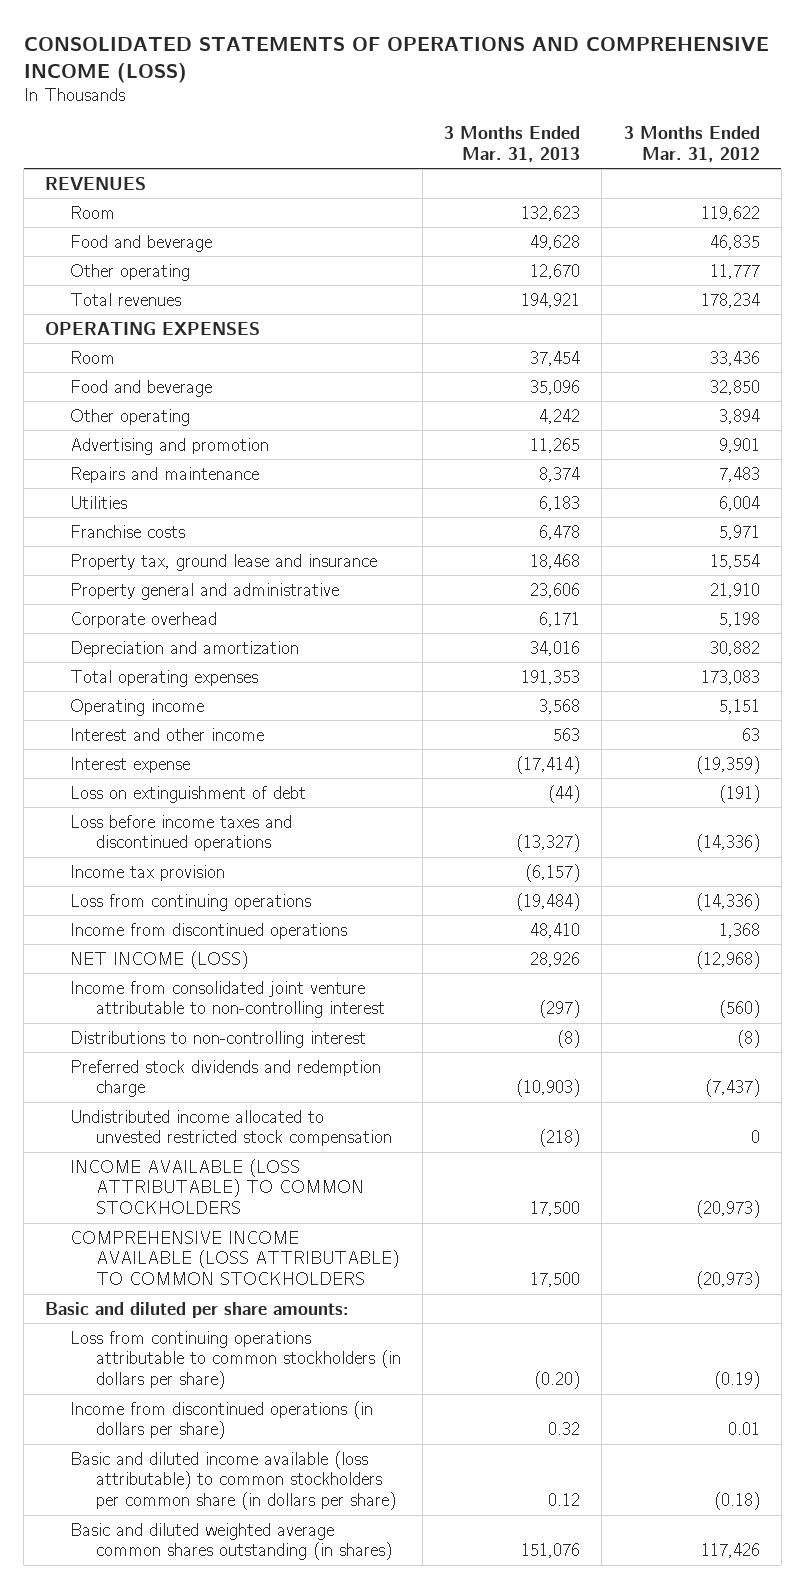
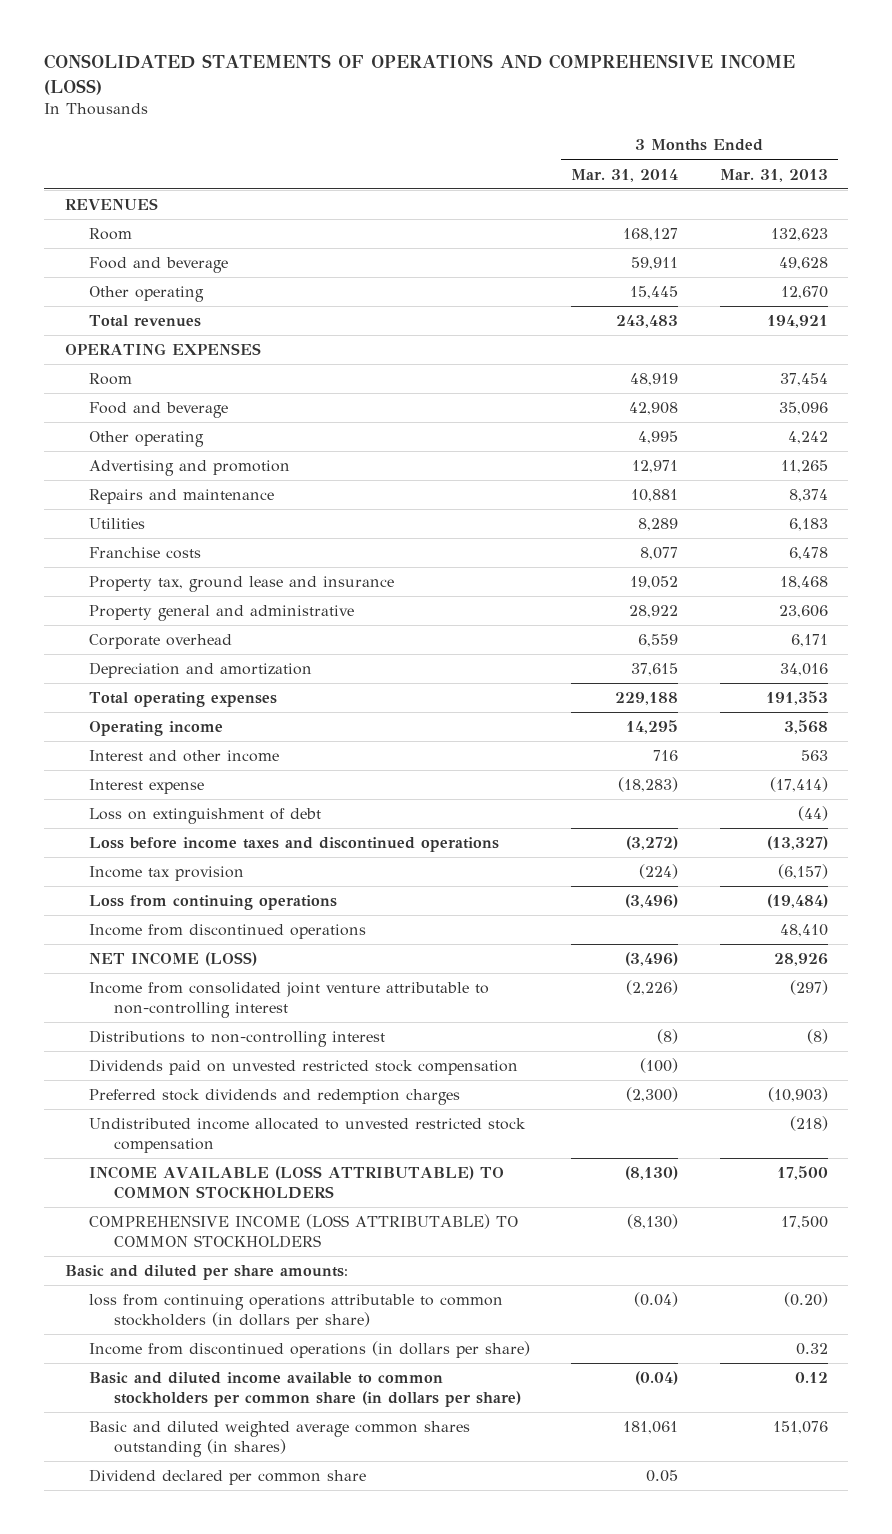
- | 3 Months Ended Mar. 31, 2013 | 3 Months Ended Mar. 31, 2012
+ | 3 Months Ended Mar. 31, 2014 | 3 Months Ended Mar. 31, 2013
- Preferred stock dividends and redemption charge | (10,903) | (7,437)
+ Dividends paid on unvested restricted stock compensation | (100) |
+ Preferred stock dividends and redemption charges | (2,300) | (10,903)
- COMPREHENSIVE INCOME AVAILABLE (LOSS ATTRIBUTABLE) TO COMMON STOCKHOLDERS | 17,500 | (20,973)
+ COMPREHENSIVE INCOME (LOSS ATTRIBUTABLE) TO COMMON STOCKHOLDERS | (8,130) | 17,500
- Loss from continuing operations attributable to common stockholders (in dollars per share) | (0.20) | (0.19)
+ loss from continuing operations attributable to common stockholders (in dollars per share) | (0.04) | (0.20)
- Basic and diluted income available (loss attributable) to common stockholders per common share (in dollars per share) | 0.12 | (0.18)
+ Basic and diluted income available to common stockholders per common share (in dollars per share) | (0.04) | 0.12
+ Dividend declared per common share | 0.05 |

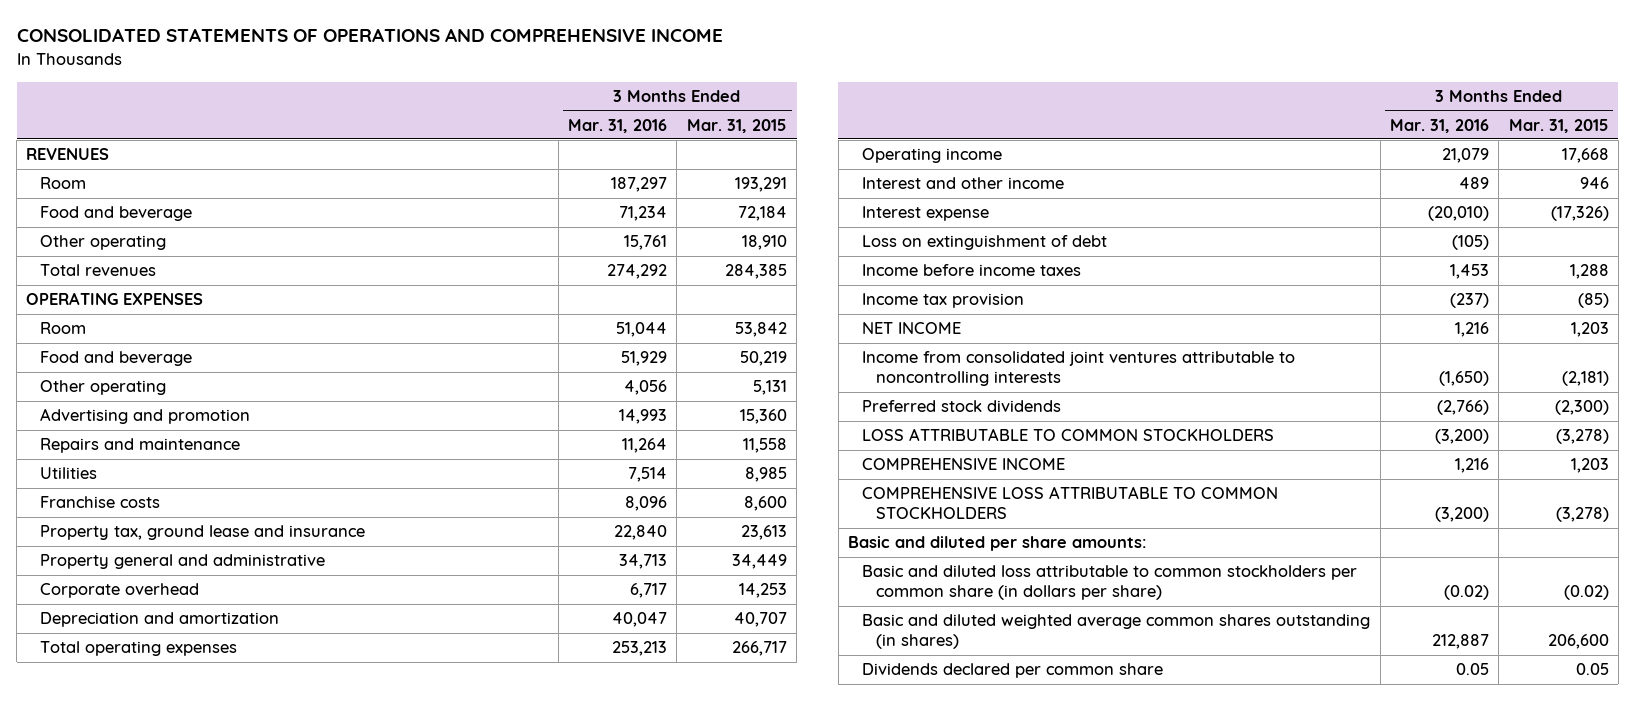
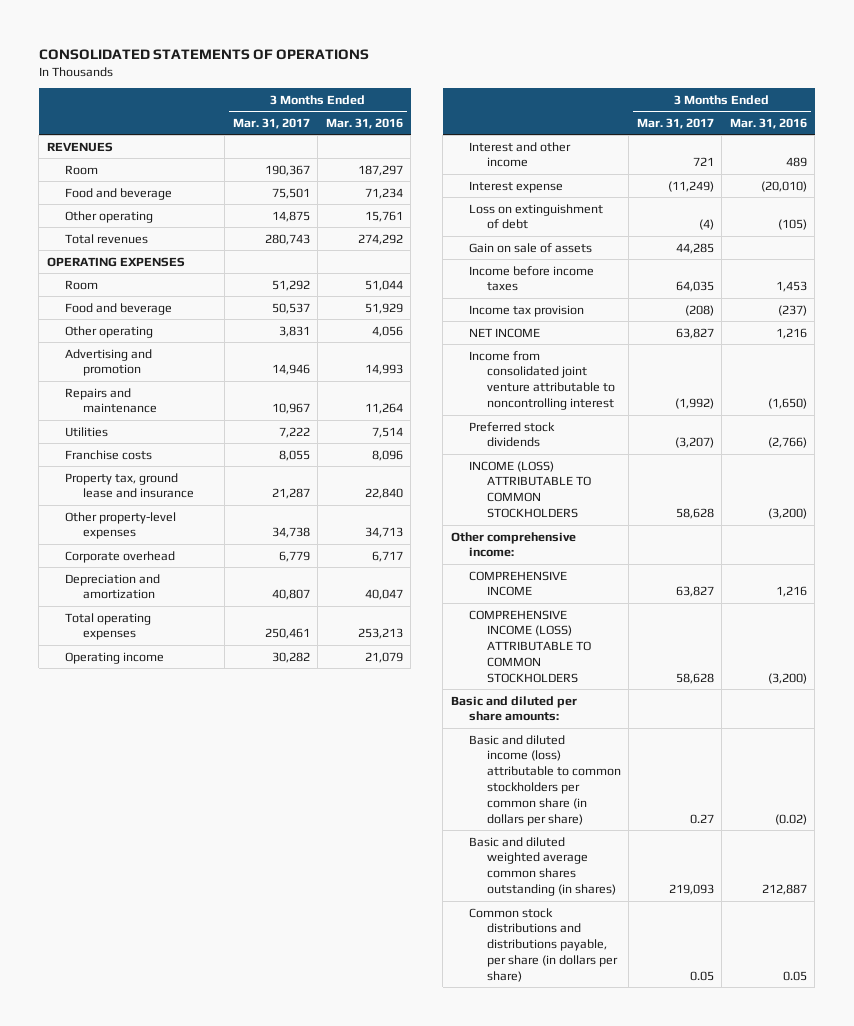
- CONSOLIDATED STATEMENTS OF OPERATIONS AND COMPREHENSIVE INCOME
+ CONSOLIDATED STATEMENTS OF OPERATIONS
- | 3 Months Ended Mar. 31, 2016 | 3 Months Ended Mar. 31, 2015
+ | 3 Months Ended Mar. 31, 2017 | 3 Months Ended Mar. 31, 2016
- Property general and administrative | 34,713 | 34,449
+ Other property-level expenses | 34,738 | 34,713
+ Gain on sale of assets | 44,285 |
- Income from consolidated joint ventures attributable to noncontrolling interests | (1,650) | (2,181)
+ Income from consolidated joint venture attributable to noncontrolling interest | (1,992) | (1,650)
- LOSS ATTRIBUTABLE TO COMMON STOCKHOLDERS | (3,200) | (3,278)
+ INCOME (LOSS) ATTRIBUTABLE TO COMMON STOCKHOLDERS | 58,628 | (3,200)
+ Other comprehensive income:
- COMPREHENSIVE LOSS ATTRIBUTABLE TO COMMON STOCKHOLDERS | (3,200) | (3,278)
+ COMPREHENSIVE INCOME (LOSS) ATTRIBUTABLE TO COMMON STOCKHOLDERS | 58,628 | (3,200)
- Basic and diluted loss attributable to common stockholders per common share (in dollars per share) | (0.02) | (0.02)
+ Basic and diluted income (loss) attributable to common stockholders per common share (in dollars per share) | 0.27 | (0.02)
- Dividends declared per common share | 0.05 | 0.05
+ Common stock distributions and distributions payable, per share (in dollars per share) | 0.05 | 0.05

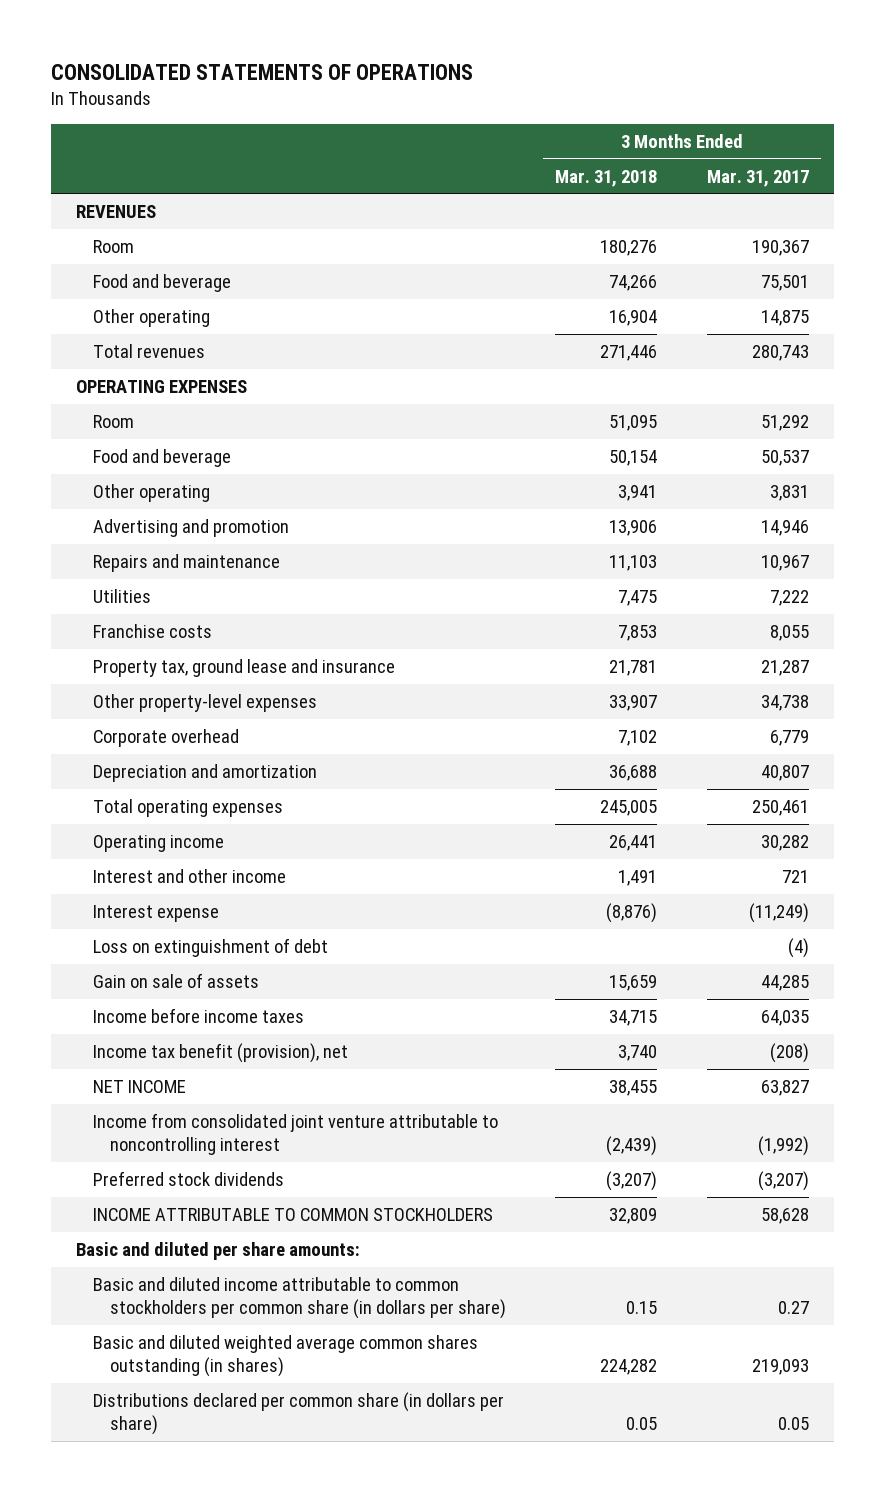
- | 3 Months Ended Mar. 31, 2017 | 3 Months Ended Mar. 31, 2016
+ | 3 Months Ended Mar. 31, 2018 | 3 Months Ended Mar. 31, 2017
- Income tax provision | (208) | (237)
+ Income tax benefit (provision), net | 3,740 | (208)
- INCOME (LOSS) ATTRIBUTABLE TO COMMON STOCKHOLDERS | 58,628 | (3,200)
- Other comprehensive income:
- COMPREHENSIVE INCOME | 63,827 | 1,216
- COMPREHENSIVE INCOME (LOSS) ATTRIBUTABLE TO COMMON STOCKHOLDERS | 58,628 | (3,200)
+ INCOME ATTRIBUTABLE TO COMMON STOCKHOLDERS | 32,809 | 58,628
- Basic and diluted income (loss) attributable to common stockholders per common share (in dollars per share) | 0.27 | (0.02)
+ Basic and diluted income attributable to common stockholders per common share (in dollars per share) | 0.15 | 0.27
- Common stock distributions and distributions payable, per share (in dollars per share) | 0.05 | 0.05
+ Distributions declared per common share (in dollars per share) | 0.05 | 0.05

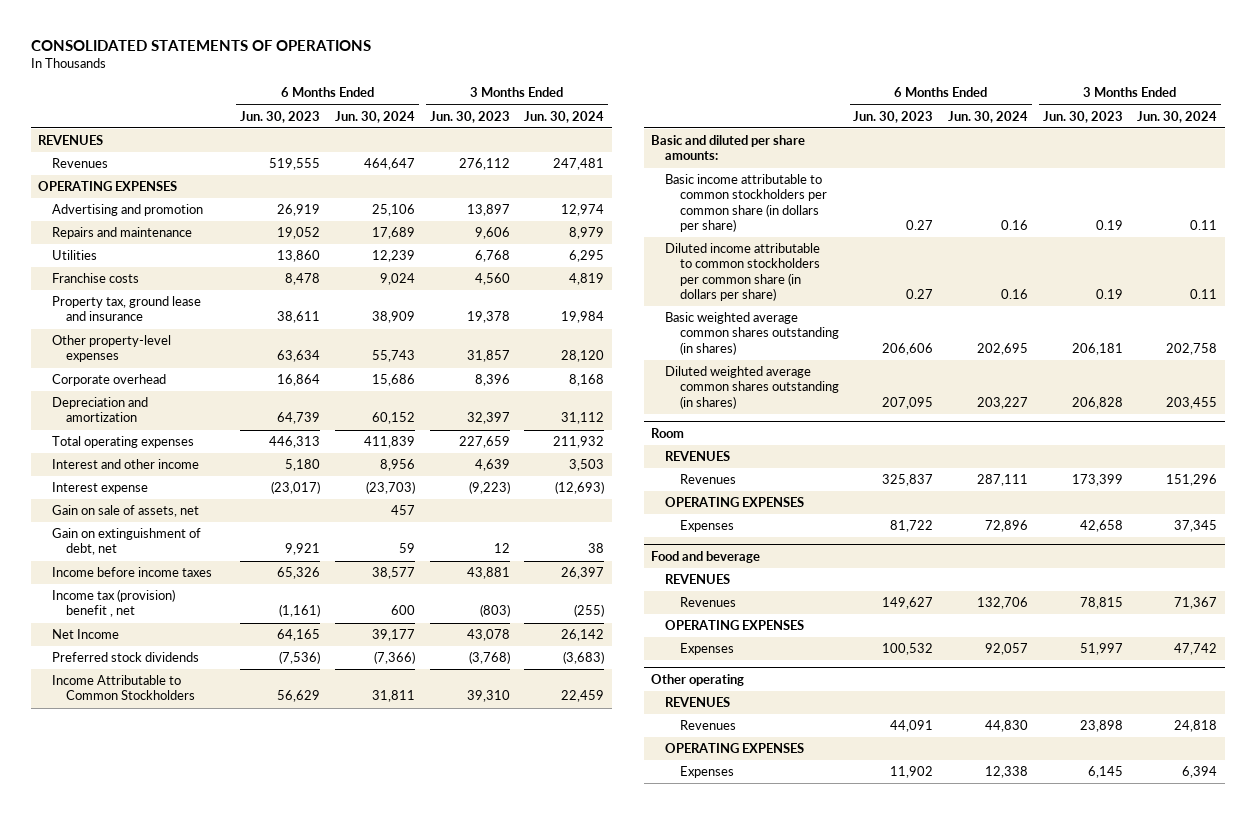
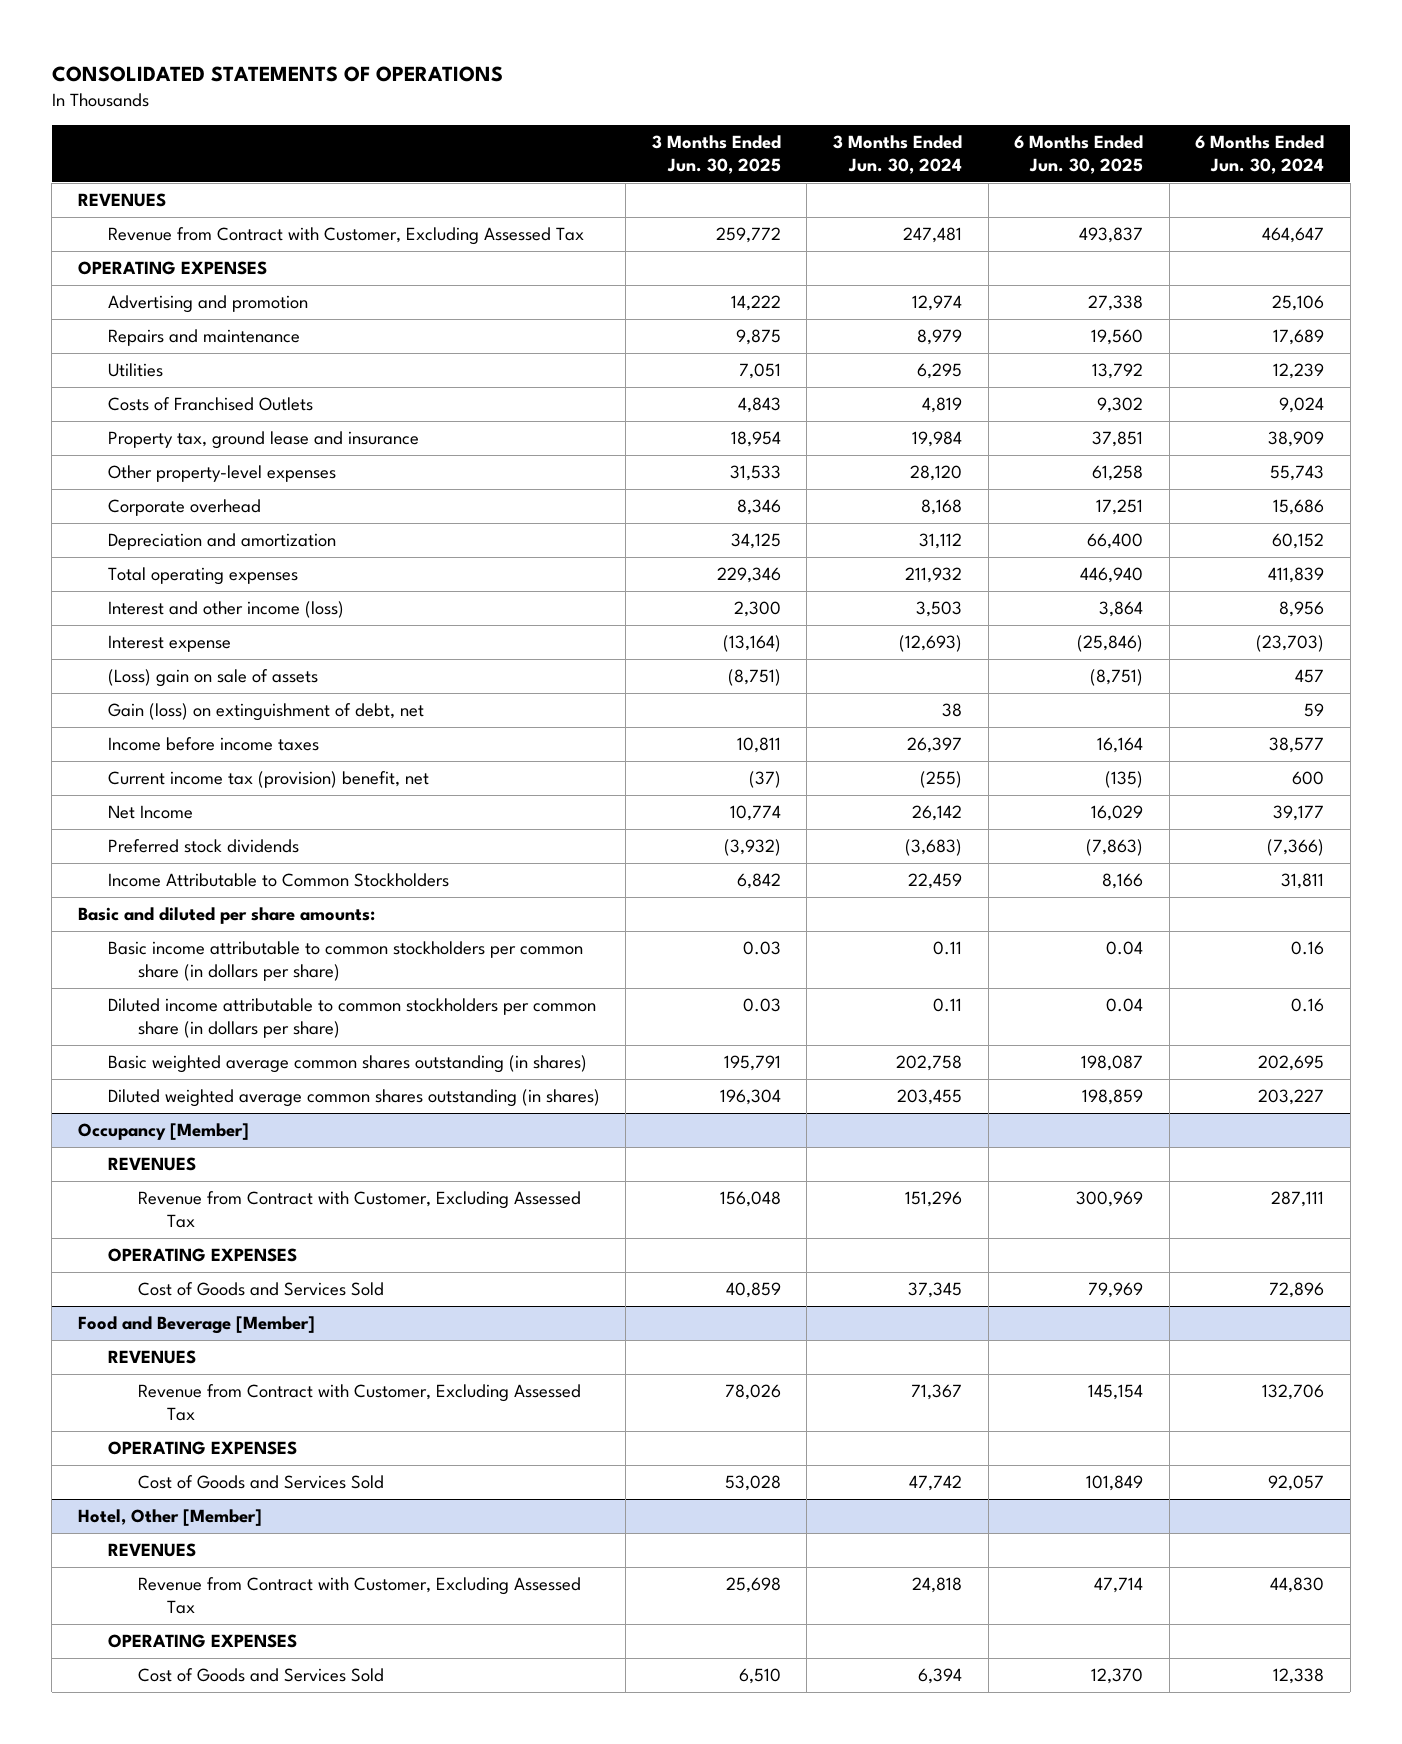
- | 6 Months Ended Jun. 30, 2023 | 6 Months Ended Jun. 30, 2024 | 3 Months Ended Jun. 30, 2023 | 3 Months Ended Jun. 30, 2024
+ | 3 Months Ended Jun. 30, 2025 | 3 Months Ended Jun. 30, 2024 | 6 Months Ended Jun. 30, 2025 | 6 Months Ended Jun. 30, 2024
- Revenues | 519,555 | 464,647 | 276,112 | 247,481
+ Revenue from Contract with Customer, Excluding Assessed Tax | 259,772 | 247,481 | 493,837 | 464,647
- Franchise costs | 8,478 | 9,024 | 4,560 | 4,819
+ Costs of Franchised Outlets | 4,843 | 4,819 | 9,302 | 9,024
- Interest and other income | 5,180 | 8,956 | 4,639 | 3,503
+ Interest and other income (loss) | 2,300 | 3,503 | 3,864 | 8,956
- Gain on sale of assets, net | | 457 | |
- Gain on extinguishment of debt, net | 9,921 | 59 | 12 | 38
+ (Loss) gain on sale of assets | (8,751) | | (8,751) | 457
+ Gain (loss) on extinguishment of debt, net | | 38 | | 59
- Income tax (provision) benefit , net | (1,161) | 600 | (803) | (255)
+ Current income tax (provision) benefit, net | (37) | (255) | (135) | 600
- Room
+ Occupancy [Member]
- Revenues | 325,837 | 287,111 | 173,399 | 151,296
+ Revenue from Contract with Customer, Excluding Assessed Tax | 156,048 | 151,296 | 300,969 | 287,111
- Expenses | 81,722 | 72,896 | 42,658 | 37,345
- Food and beverage
+ Cost of Goods and Services Sold | 40,859 | 37,345 | 79,969 | 72,896
+ Food and Beverage [Member]
- Revenues | 149,627 | 132,706 | 78,815 | 71,367
+ Revenue from Contract with Customer, Excluding Assessed Tax | 78,026 | 71,367 | 145,154 | 132,706
- Expenses | 100,532 | 92,057 | 51,997 | 47,742
- Other operating
+ Cost of Goods and Services Sold | 53,028 | 47,742 | 101,849 | 92,057
+ Hotel, Other [Member]
- Revenues | 44,091 | 44,830 | 23,898 | 24,818
+ Revenue from Contract with Customer, Excluding Assessed Tax | 25,698 | 24,818 | 47,714 | 44,830
- Expenses | 11,902 | 12,338 | 6,145 | 6,394
+ Cost of Goods and Services Sold | 6,510 | 6,394 | 12,370 | 12,338

